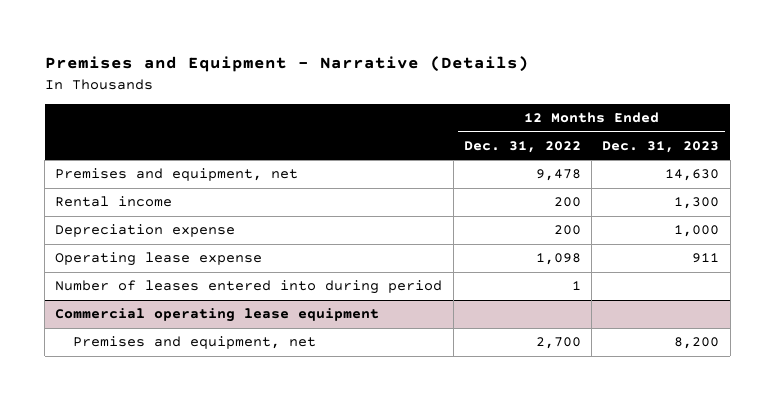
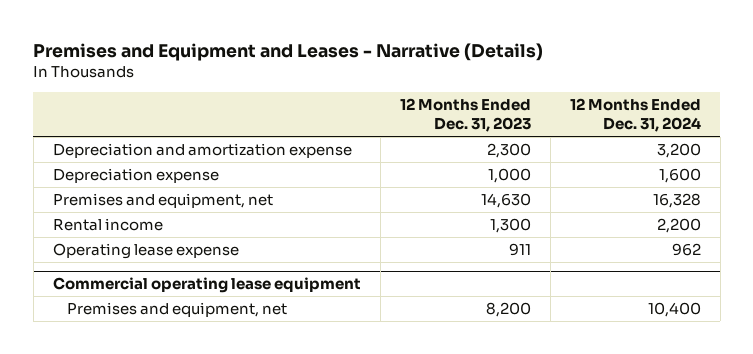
- Premises and Equipment - Narrative (Details)
+ Premises and Equipment and Leases - Narrative (Details)
- | 12 Months Ended Dec. 31, 2022 | 12 Months Ended Dec. 31, 2023
+ | 12 Months Ended Dec. 31, 2023 | 12 Months Ended Dec. 31, 2024
+ Depreciation and amortization expense | 2,300 | 3,200
moved up: Depreciation expense | 1,000 | 1,600
- Number of leases entered into during period | 1 |

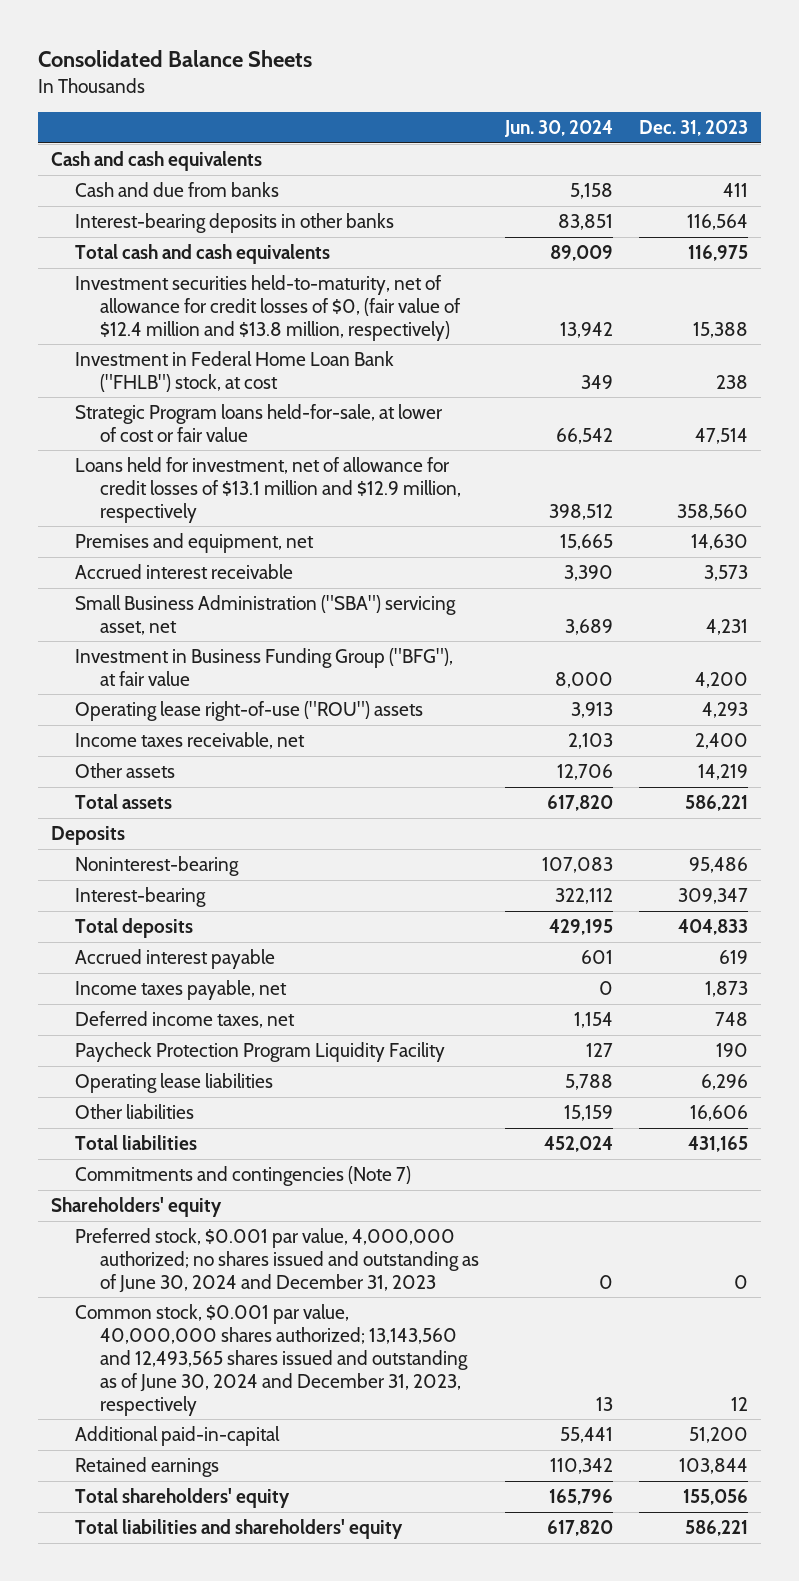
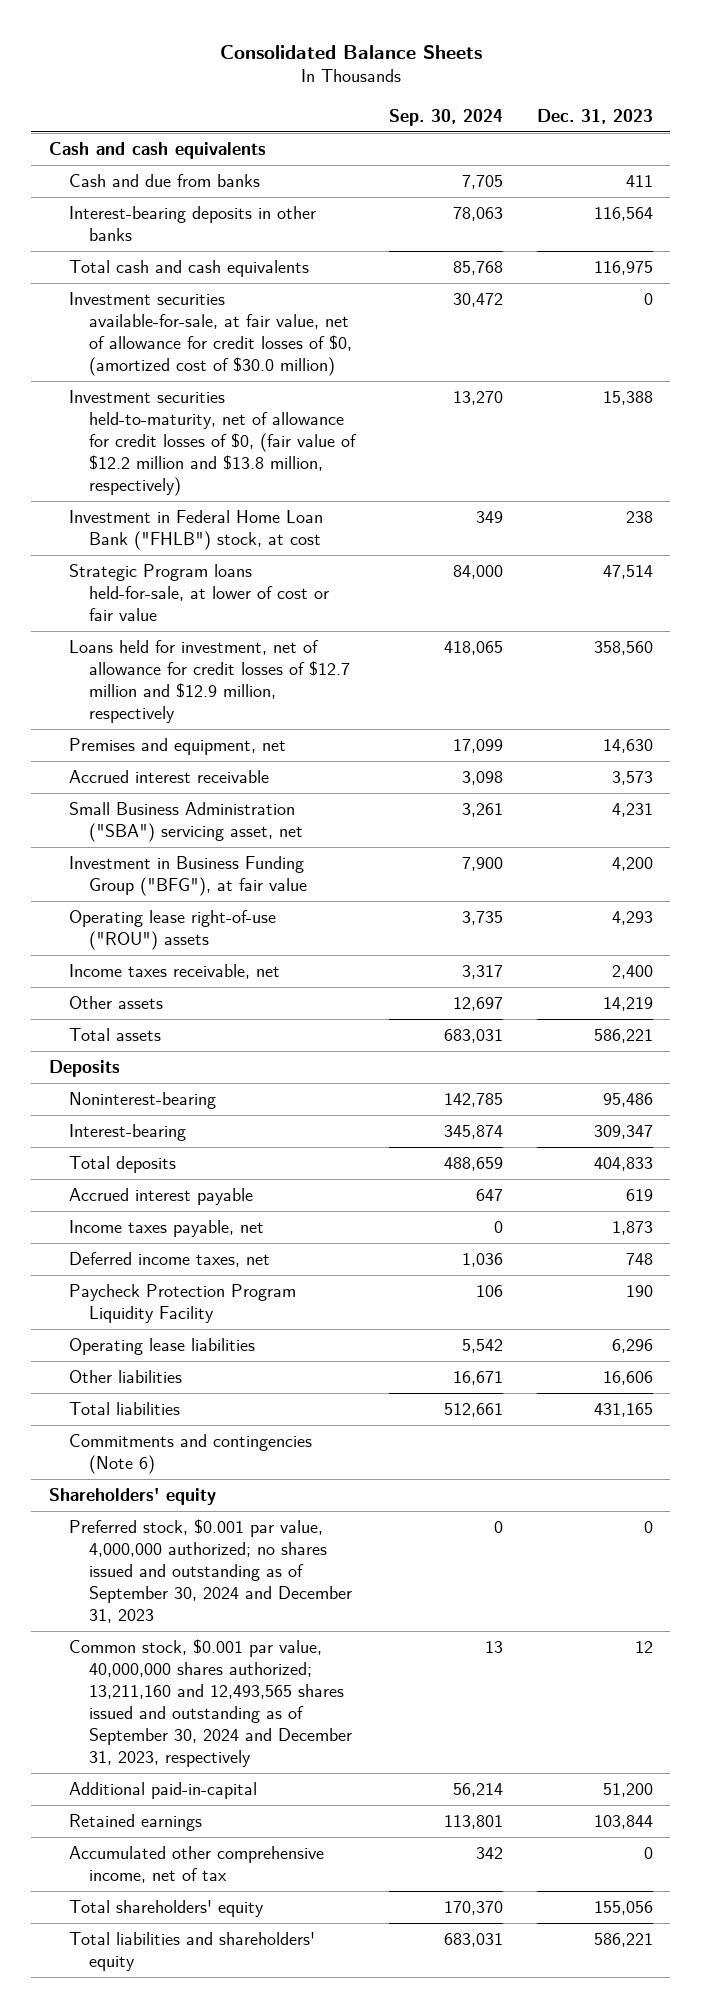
- | Jun. 30, 2024 | Dec. 31, 2023
+ | Sep. 30, 2024 | Dec. 31, 2023
- Investment securities held-to-maturity, net of allowance for credit losses of $0, (fair value of $12.4 million and $13.8 million, respectively) | 13,942 | 15,388
+ Investment securities available-for-sale, at fair value, net of allowance for credit losses of $0, (amortized cost of $30.0 million) | 30,472 | 0
+ Investment securities held-to-maturity, net of allowance for credit losses of $0, (fair value of $12.2 million and $13.8 million, respectively) | 13,270 | 15,388
- Loans held for investment, net of allowance for credit losses of $13.1 million and $12.9 million, respectively | 398,512 | 358,560
+ Loans held for investment, net of allowance for credit losses of $12.7 million and $12.9 million, respectively | 418,065 | 358,560
- Commitments and contingencies (Note 7)
+ Commitments and contingencies (Note 6)
- Preferred stock, $0.001 par value, 4,000,000 authorized; no shares issued and outstanding as of June 30, 2024 and December 31, 2023 | 0 | 0
- Common stock, $0.001 par value, 40,000,000 shares authorized; 13,143,560 and 12,493,565 shares issued and outstanding as of June 30, 2024 and December 31, 2023, respectively | 13 | 12
+ Preferred stock, $0.001 par value, 4,000,000 authorized; no shares issued and outstanding as of September 30, 2024 and December 31, 2023 | 0 | 0
+ Common stock, $0.001 par value, 40,000,000 shares authorized; 13,211,160 and 12,493,565 shares issued and outstanding as of September 30, 2024 and December 31, 2023, respectively | 13 | 12
+ Accumulated other comprehensive income, net of tax | 342 | 0

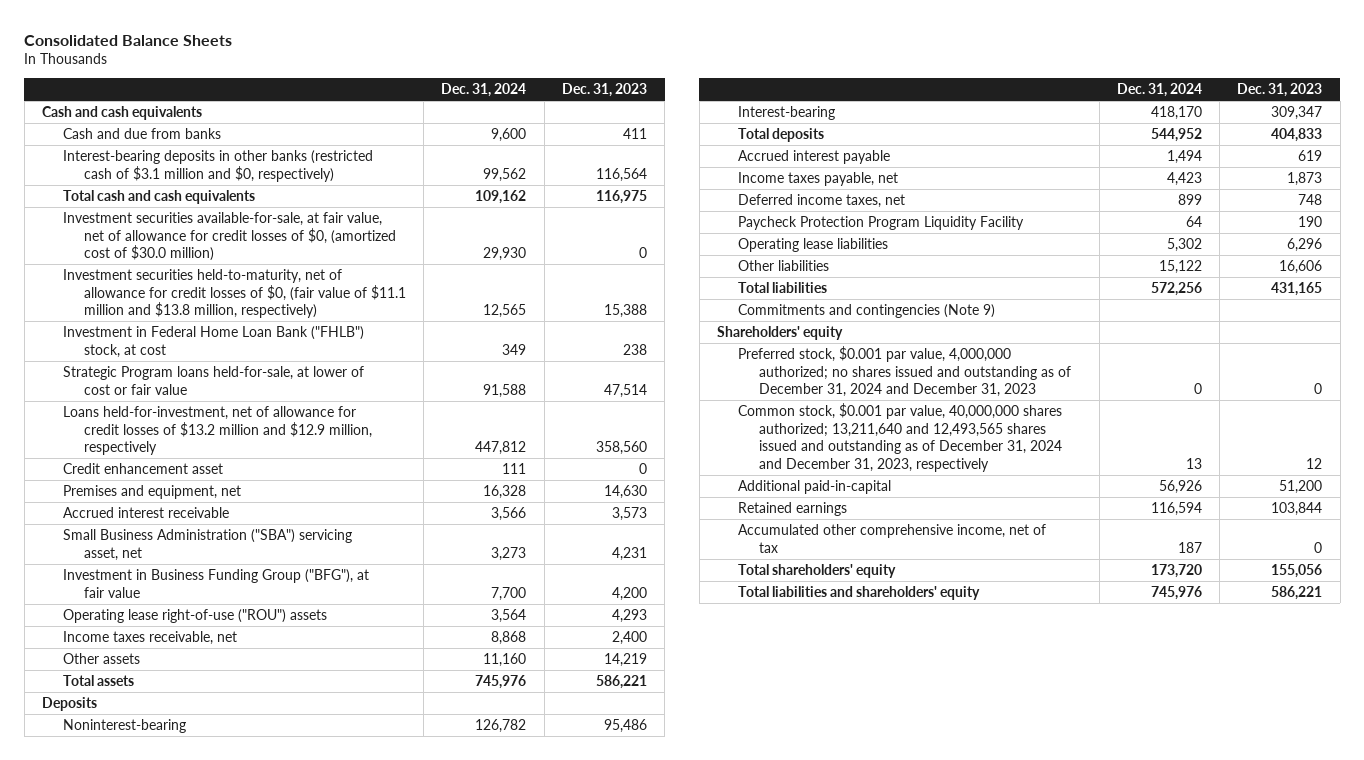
- | Sep. 30, 2024 | Dec. 31, 2023
+ | Dec. 31, 2024 | Dec. 31, 2023
- Interest-bearing deposits in other banks | 78,063 | 116,564
+ Interest-bearing deposits in other banks (restricted cash of $3.1 million and $0, respectively) | 99,562 | 116,564
- Investment securities held-to-maturity, net of allowance for credit losses of $0, (fair value of $12.2 million and $13.8 million, respectively) | 13,270 | 15,388
+ Investment securities held-to-maturity, net of allowance for credit losses of $0, (fair value of $11.1 million and $13.8 million, respectively) | 12,565 | 15,388
- Loans held for investment, net of allowance for credit losses of $12.7 million and $12.9 million, respectively | 418,065 | 358,560
+ Loans held-for-investment, net of allowance for credit losses of $13.2 million and $12.9 million, respectively | 447,812 | 358,560
+ Credit enhancement asset | 111 | 0
- Commitments and contingencies (Note 6)
+ Commitments and contingencies (Note 9)
- Preferred stock, $0.001 par value, 4,000,000 authorized; no shares issued and outstanding as of September 30, 2024 and December 31, 2023 | 0 | 0
- Common stock, $0.001 par value, 40,000,000 shares authorized; 13,211,160 and 12,493,565 shares issued and outstanding as of September 30, 2024 and December 31, 2023, respectively | 13 | 12
+ Preferred stock, $0.001 par value, 4,000,000 authorized; no shares issued and outstanding as of December 31, 2024 and December 31, 2023 | 0 | 0
+ Common stock, $0.001 par value, 40,000,000 shares authorized; 13,211,640 and 12,493,565 shares issued and outstanding as of December 31, 2024 and December 31, 2023, respectively | 13 | 12

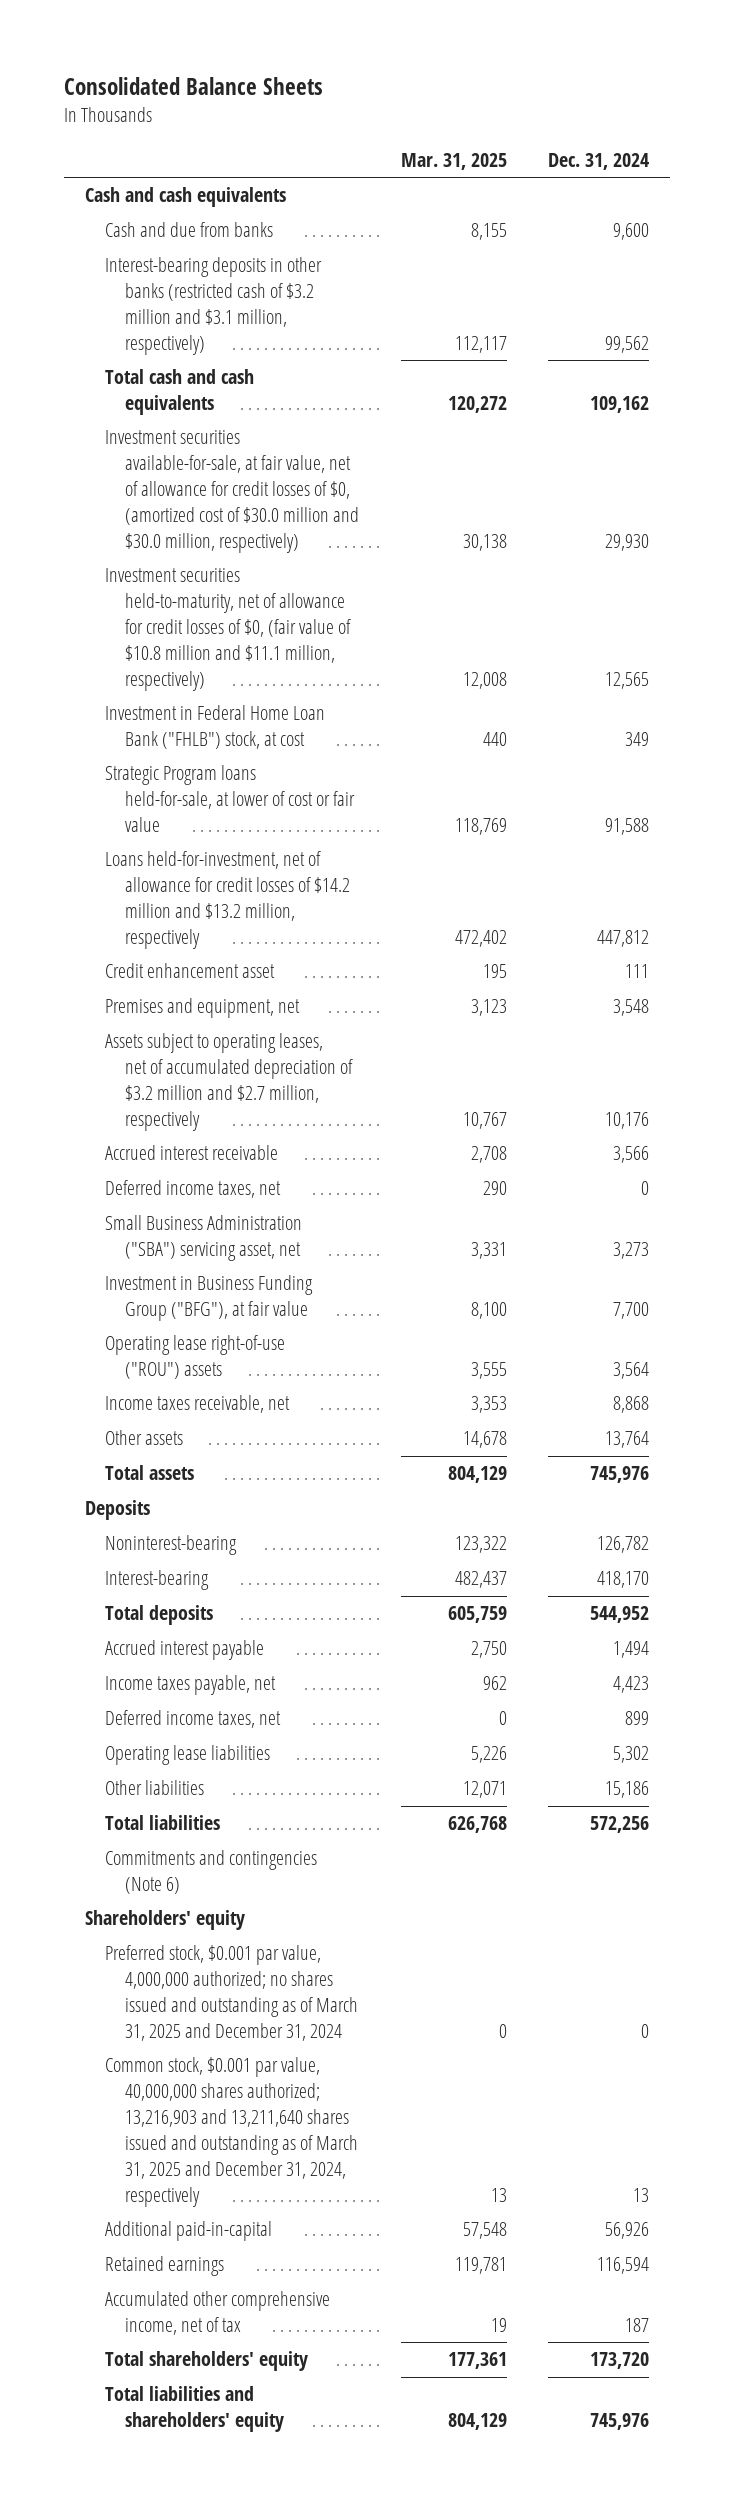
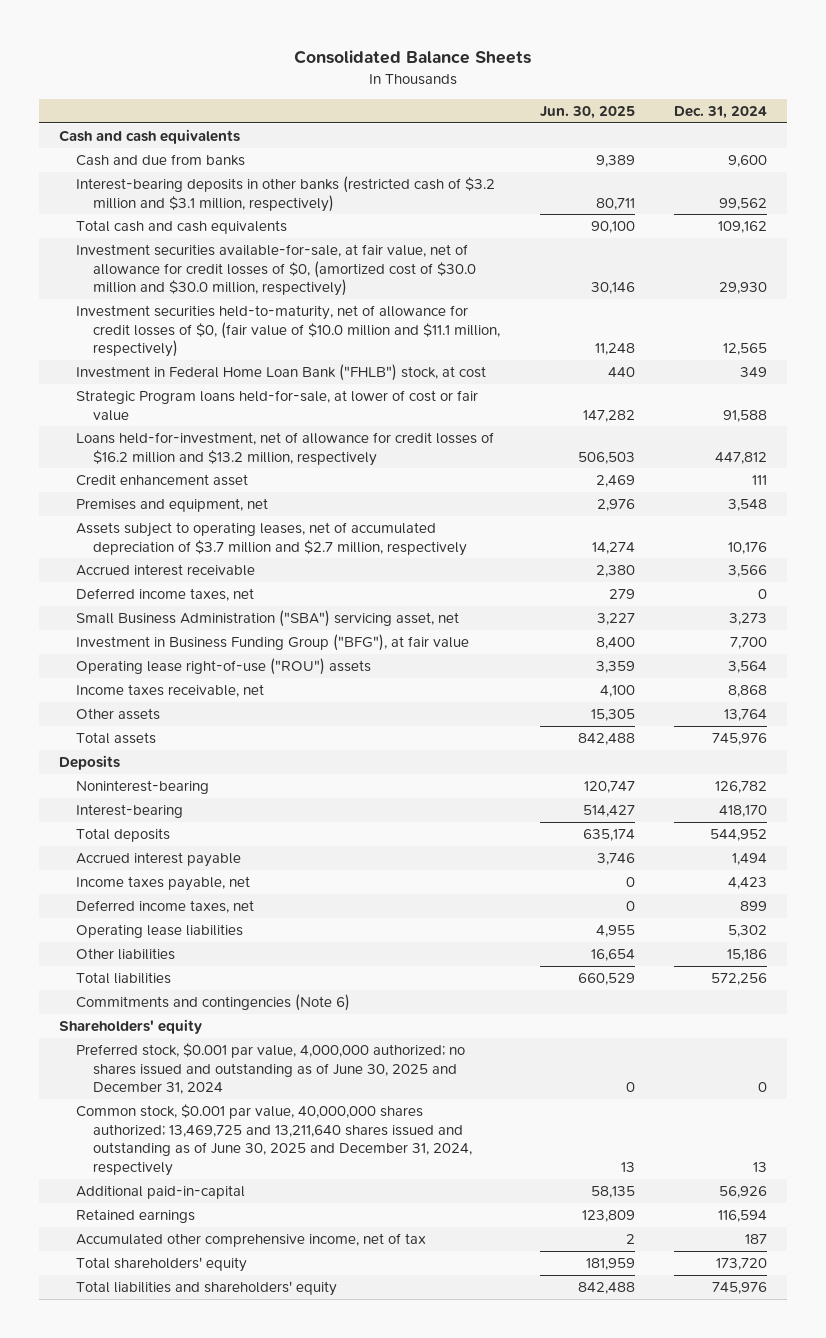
- | Mar. 31, 2025 | Dec. 31, 2024
+ | Jun. 30, 2025 | Dec. 31, 2024
- Investment securities held-to-maturity, net of allowance for credit losses of $0, (fair value of $10.8 million and $11.1 million, respectively) | 12,008 | 12,565
+ Investment securities held-to-maturity, net of allowance for credit losses of $0, (fair value of $10.0 million and $11.1 million, respectively) | 11,248 | 12,565
- Loans held-for-investment, net of allowance for credit losses of $14.2 million and $13.2 million, respectively | 472,402 | 447,812
+ Loans held-for-investment, net of allowance for credit losses of $16.2 million and $13.2 million, respectively | 506,503 | 447,812
- Assets subject to operating leases, net of accumulated depreciation of $3.2 million and $2.7 million, respectively | 10,767 | 10,176
+ Assets subject to operating leases, net of accumulated depreciation of $3.7 million and $2.7 million, respectively | 14,274 | 10,176
- Preferred stock, $0.001 par value, 4,000,000 authorized; no shares issued and outstanding as of March 31, 2025 and December 31, 2024 | 0 | 0
- Common stock, $0.001 par value, 40,000,000 shares authorized; 13,216,903 and 13,211,640 shares issued and outstanding as of March 31, 2025 and December 31, 2024, respectively | 13 | 13
+ Preferred stock, $0.001 par value, 4,000,000 authorized; no shares issued and outstanding as of June 30, 2025 and December 31, 2024 | 0 | 0
+ Common stock, $0.001 par value, 40,000,000 shares authorized; 13,469,725 and 13,211,640 shares issued and outstanding as of June 30, 2025 and December 31, 2024, respectively | 13 | 13

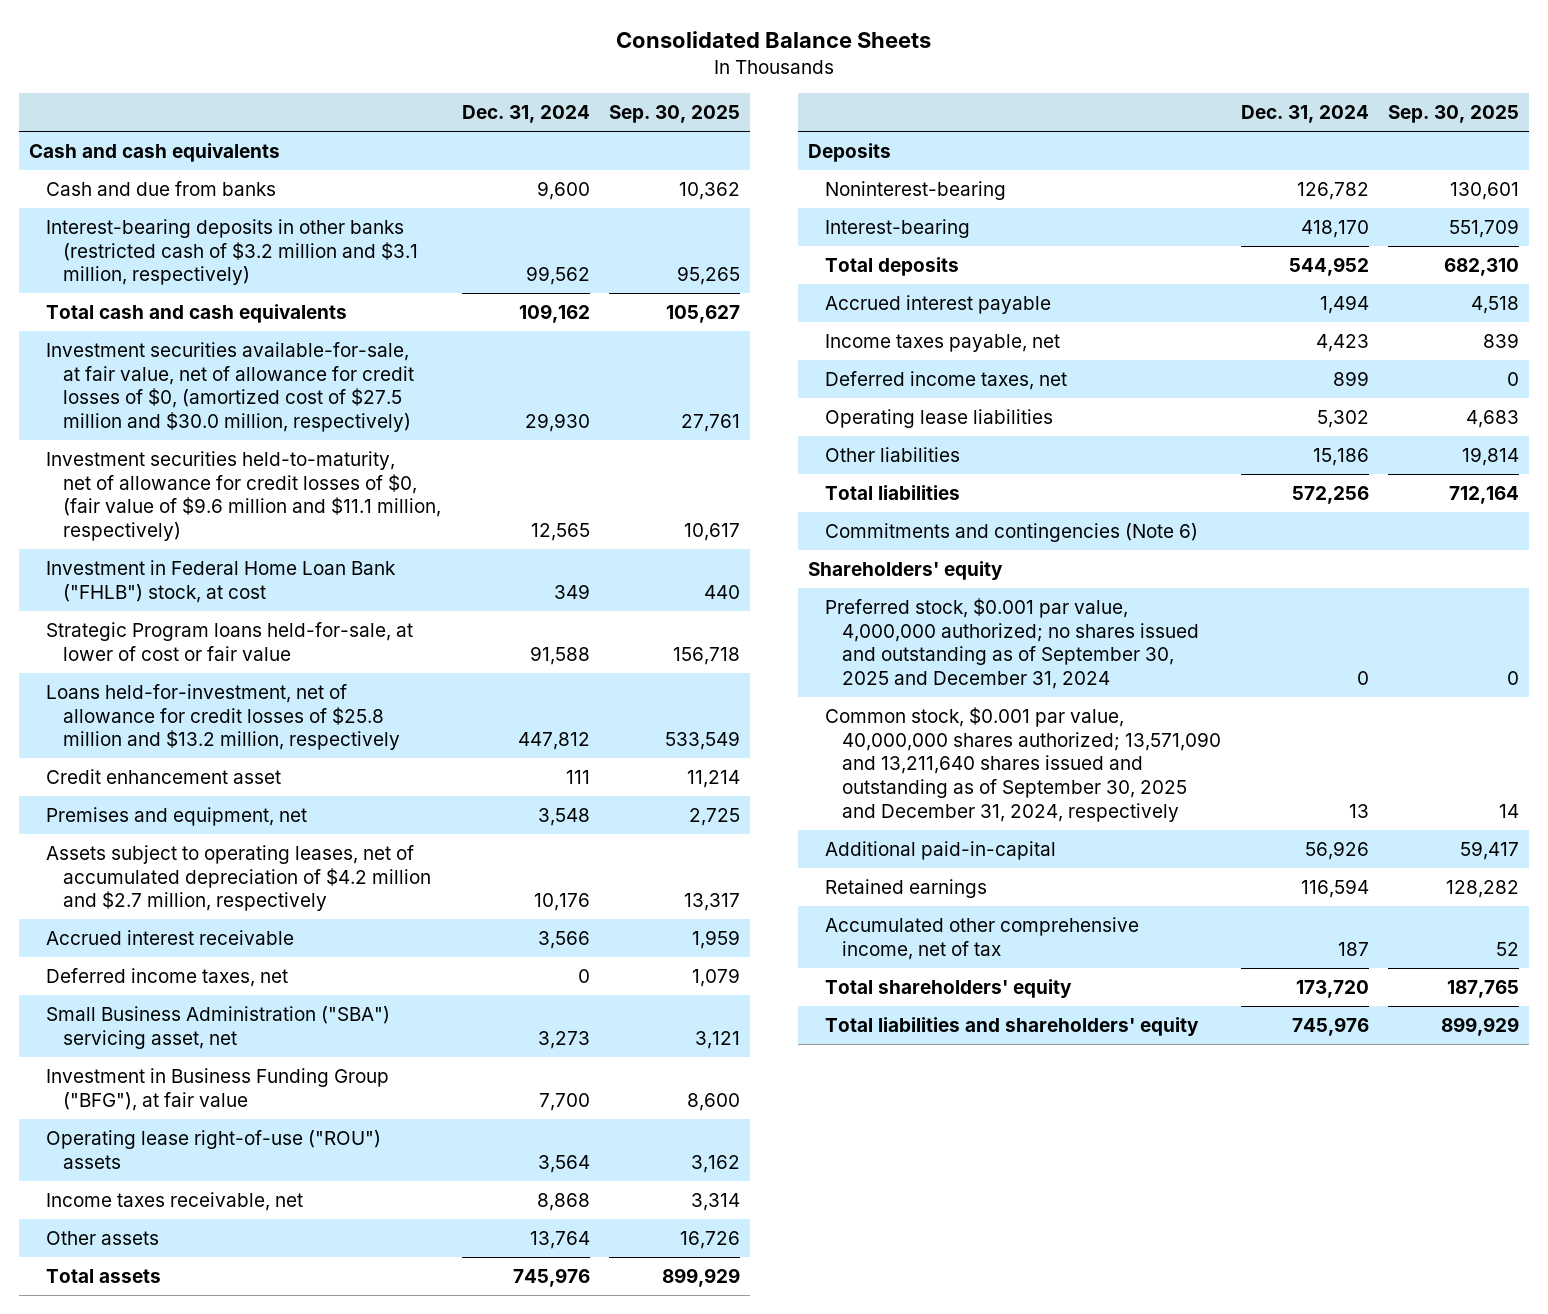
- | Jun. 30, 2025 | Dec. 31, 2024
+ | Dec. 31, 2024 | Sep. 30, 2025
- Investment securities available-for-sale, at fair value, net of allowance for credit losses of $0, (amortized cost of $30.0 million and $30.0 million, respectively) | 30,146 | 29,930
- Investment securities held-to-maturity, net of allowance for credit losses of $0, (fair value of $10.0 million and $11.1 million, respectively) | 11,248 | 12,565
+ Investment securities available-for-sale, at fair value, net of allowance for credit losses of $0, (amortized cost of $27.5 million and $30.0 million, respectively) | 29,930 | 27,761
+ Investment securities held-to-maturity, net of allowance for credit losses of $0, (fair value of $9.6 million and $11.1 million, respectively) | 12,565 | 10,617
- Loans held-for-investment, net of allowance for credit losses of $16.2 million and $13.2 million, respectively | 506,503 | 447,812
+ Loans held-for-investment, net of allowance for credit losses of $25.8 million and $13.2 million, respectively | 447,812 | 533,549
- Assets subject to operating leases, net of accumulated depreciation of $3.7 million and $2.7 million, respectively | 14,274 | 10,176
+ Assets subject to operating leases, net of accumulated depreciation of $4.2 million and $2.7 million, respectively | 10,176 | 13,317
- Preferred stock, $0.001 par value, 4,000,000 authorized; no shares issued and outstanding as of June 30, 2025 and December 31, 2024 | 0 | 0
- Common stock, $0.001 par value, 40,000,000 shares authorized; 13,469,725 and 13,211,640 shares issued and outstanding as of June 30, 2025 and December 31, 2024, respectively | 13 | 13
+ Preferred stock, $0.001 par value, 4,000,000 authorized; no shares issued and outstanding as of September 30, 2025 and December 31, 2024 | 0 | 0
+ Common stock, $0.001 par value, 40,000,000 shares authorized; 13,571,090 and 13,211,640 shares issued and outstanding as of September 30, 2025 and December 31, 2024, respectively | 13 | 14

